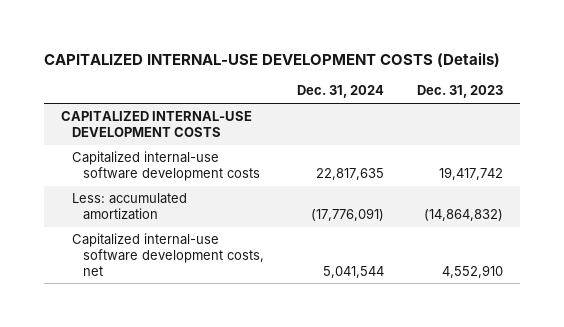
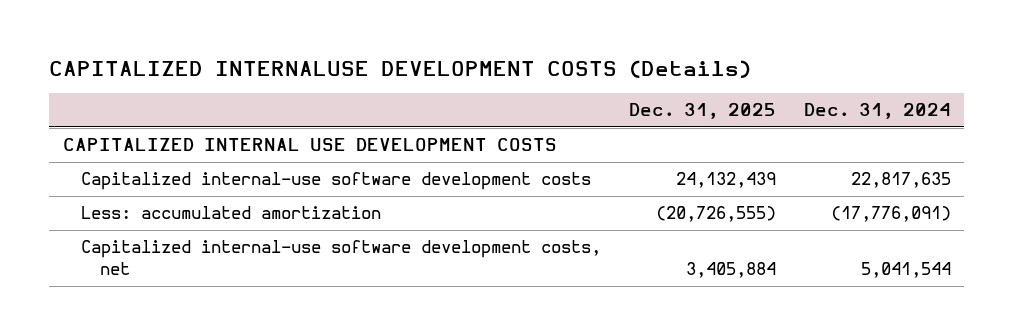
- CAPITALIZED INTERNAL-USE DEVELOPMENT COSTS (Details)
+ CAPITALIZED INTERNALUSE DEVELOPMENT COSTS (Details)
- | Dec. 31, 2024 | Dec. 31, 2023
+ | Dec. 31, 2025 | Dec. 31, 2024
- CAPITALIZED INTERNAL-USE DEVELOPMENT COSTS
+ CAPITALIZED INTERNAL USE DEVELOPMENT COSTS

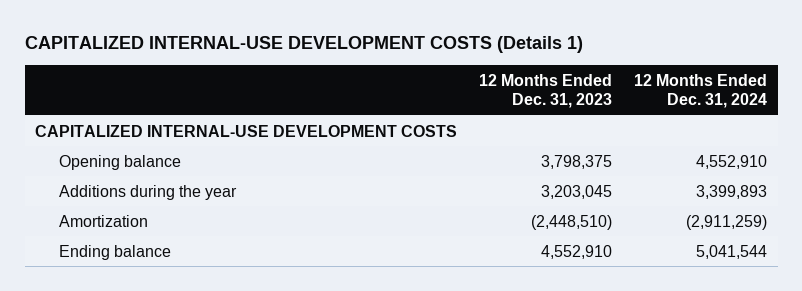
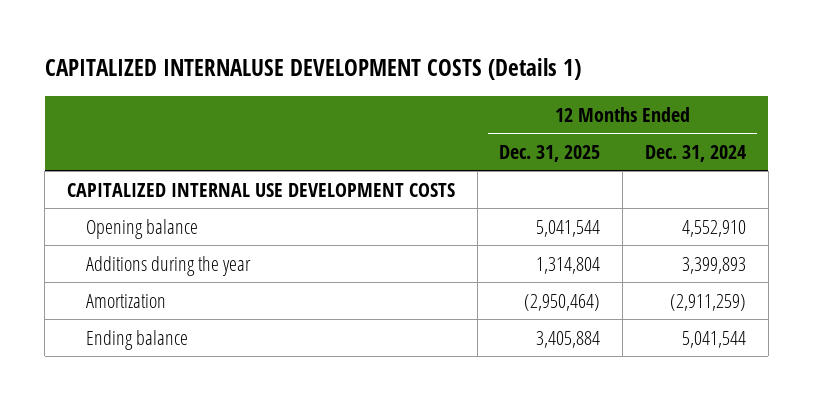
- CAPITALIZED INTERNAL-USE DEVELOPMENT COSTS (Details 1)
+ CAPITALIZED INTERNALUSE DEVELOPMENT COSTS (Details 1)
- | 12 Months Ended Dec. 31, 2023 | 12 Months Ended Dec. 31, 2024
+ | 12 Months Ended Dec. 31, 2025 | 12 Months Ended Dec. 31, 2024
- CAPITALIZED INTERNAL-USE DEVELOPMENT COSTS
+ CAPITALIZED INTERNAL USE DEVELOPMENT COSTS

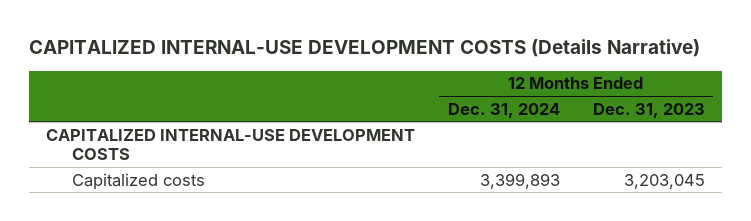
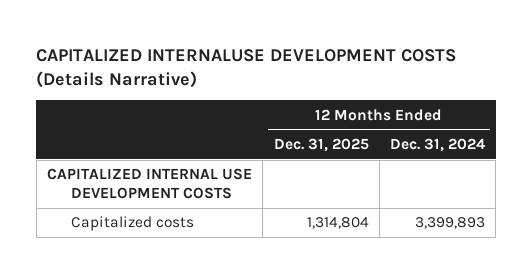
- CAPITALIZED INTERNAL-USE DEVELOPMENT COSTS (Details Narrative)
+ CAPITALIZED INTERNALUSE DEVELOPMENT COSTS (Details Narrative)
- | 12 Months Ended Dec. 31, 2024 | 12 Months Ended Dec. 31, 2023
+ | 12 Months Ended Dec. 31, 2025 | 12 Months Ended Dec. 31, 2024
- CAPITALIZED INTERNAL-USE DEVELOPMENT COSTS
+ CAPITALIZED INTERNAL USE DEVELOPMENT COSTS

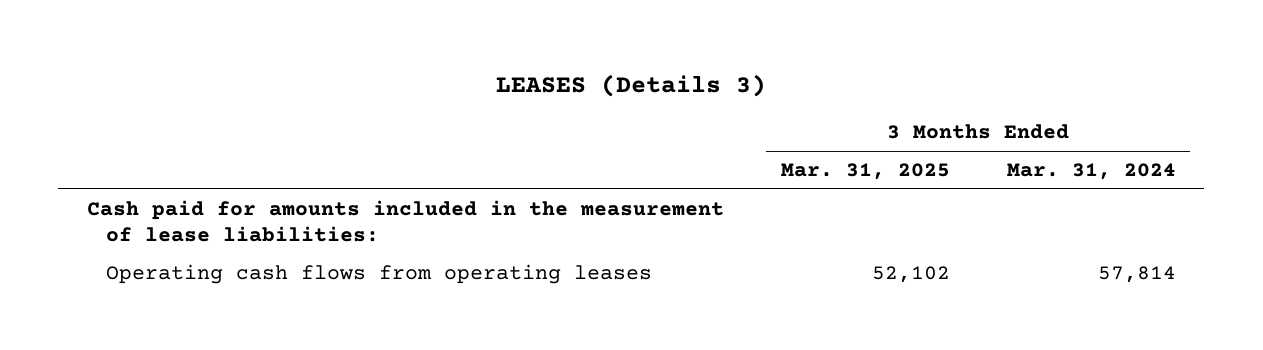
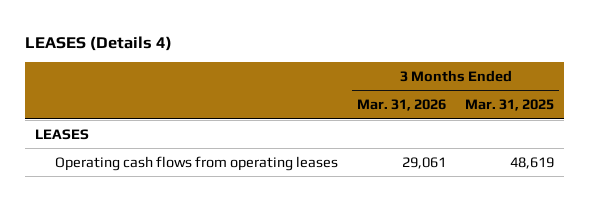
- LEASES (Details 3)
+ LEASES (Details 4)
- | 3 Months Ended Mar. 31, 2025 | 3 Months Ended Mar. 31, 2024
+ | 3 Months Ended Mar. 31, 2026 | 3 Months Ended Mar. 31, 2025
- Cash paid for amounts included in the measurement of lease liabilities:
- Operating cash flows from operating leases | 52,102 | 57,814
+ LEASES
+ Operating cash flows from operating leases | 29,061 | 48,619

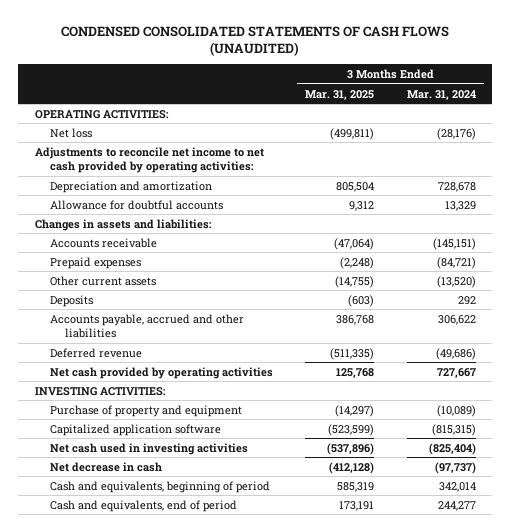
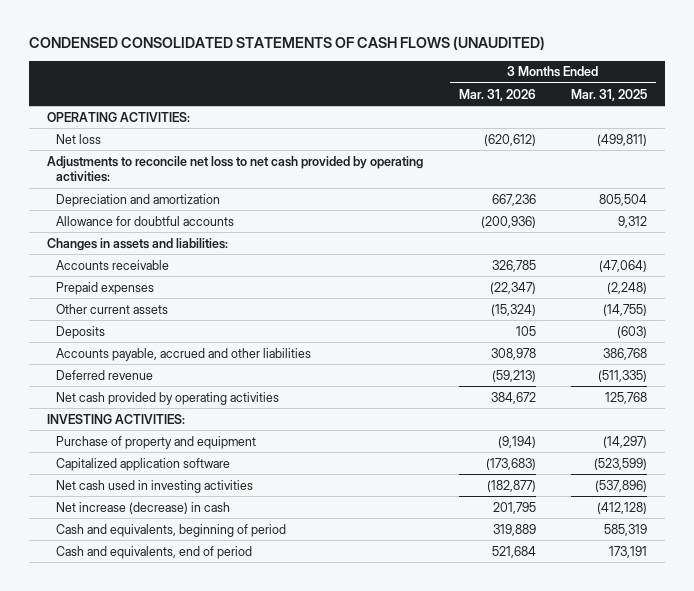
- | 3 Months Ended Mar. 31, 2025 | 3 Months Ended Mar. 31, 2024
+ | 3 Months Ended Mar. 31, 2026 | 3 Months Ended Mar. 31, 2025
- Adjustments to reconcile net income to net cash provided by operating activities:
+ Adjustments to reconcile net loss to net cash provided by operating activities:
- Net decrease in cash | (412,128) | (97,737)
+ Net increase (decrease) in cash | 201,795 | (412,128)

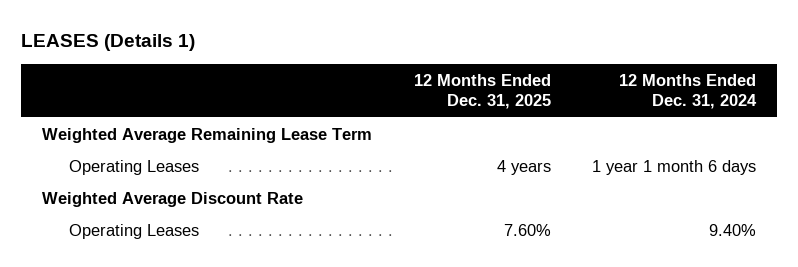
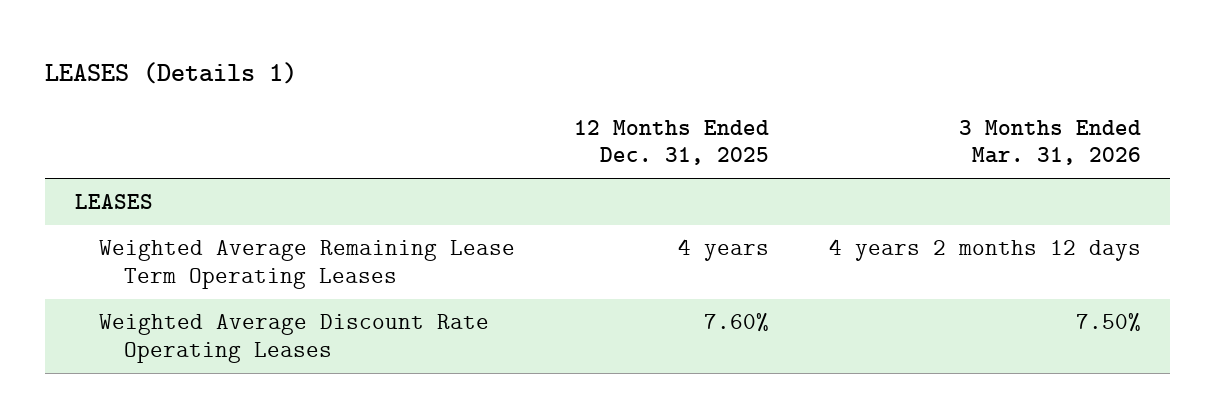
- | 12 Months Ended Dec. 31, 2025 | 12 Months Ended Dec. 31, 2024
+ | 12 Months Ended Dec. 31, 2025 | 3 Months Ended Mar. 31, 2026
- Weighted Average Remaining Lease Term
- Operating Leases | 4 years | 1 year 1 month 6 days
- Weighted Average Discount Rate
- Operating Leases | 7.60% | 9.40%
+ LEASES
+ Weighted Average Remaining Lease Term Operating Leases | 4 years | 4 years 2 months 12 days
+ Weighted Average Discount Rate Operating Leases | 7.60% | 7.50%

